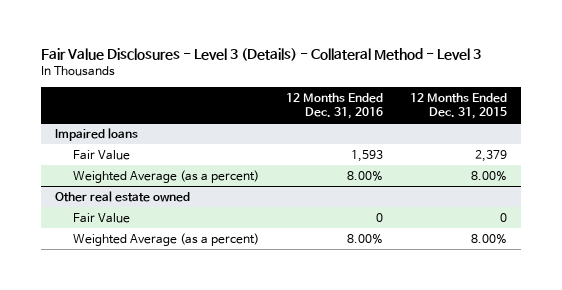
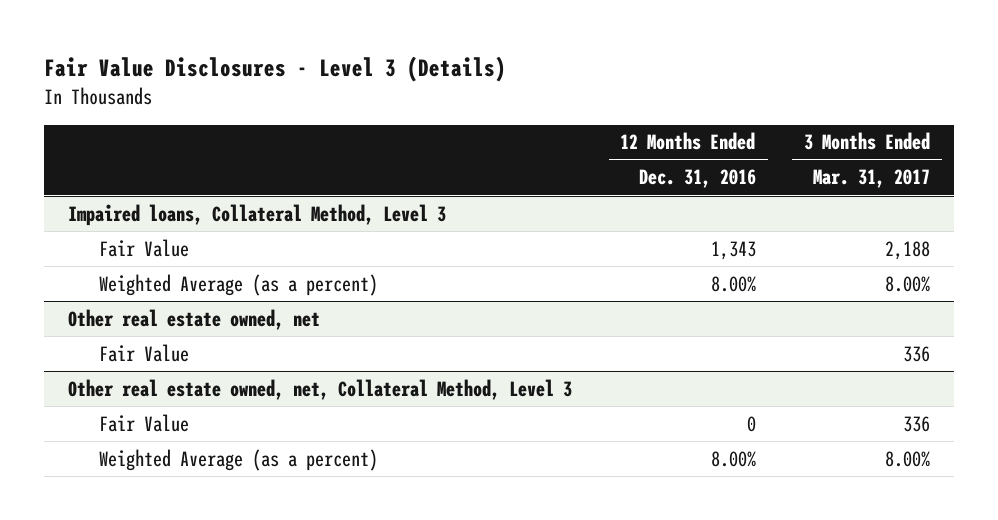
- Fair Value Disclosures - Level 3 (Details) - Collateral Method - Level 3
+ Fair Value Disclosures - Level 3 (Details)
- | 12 Months Ended Dec. 31, 2016 | 12 Months Ended Dec. 31, 2015
+ | 12 Months Ended Dec. 31, 2016 | 3 Months Ended Mar. 31, 2017
- Impaired loans
- Fair Value | 1,593 | 2,379
+ Impaired loans, Collateral Method, Level 3
+ Fair Value | 1,343 | 2,188
- Other real estate owned
+ Other real estate owned, net
+ Fair Value | | 336
+ Other real estate owned, net, Collateral Method, Level 3

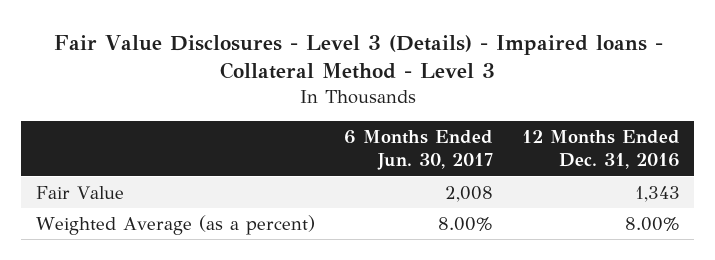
- Fair Value Disclosures - Level 3 (Details)
+ Fair Value Disclosures - Level 3 (Details) - Impaired loans - Collateral Method - Level 3
- | 12 Months Ended Dec. 31, 2016 | 3 Months Ended Mar. 31, 2017
+ | 6 Months Ended Jun. 30, 2017 | 12 Months Ended Dec. 31, 2016
- Impaired loans, Collateral Method, Level 3
- Other real estate owned, net
- Fair Value | | 336
- Other real estate owned, net, Collateral Method, Level 3
- Fair Value | 0 | 336
- Weighted Average (as a percent) | 8.00% | 8.00%

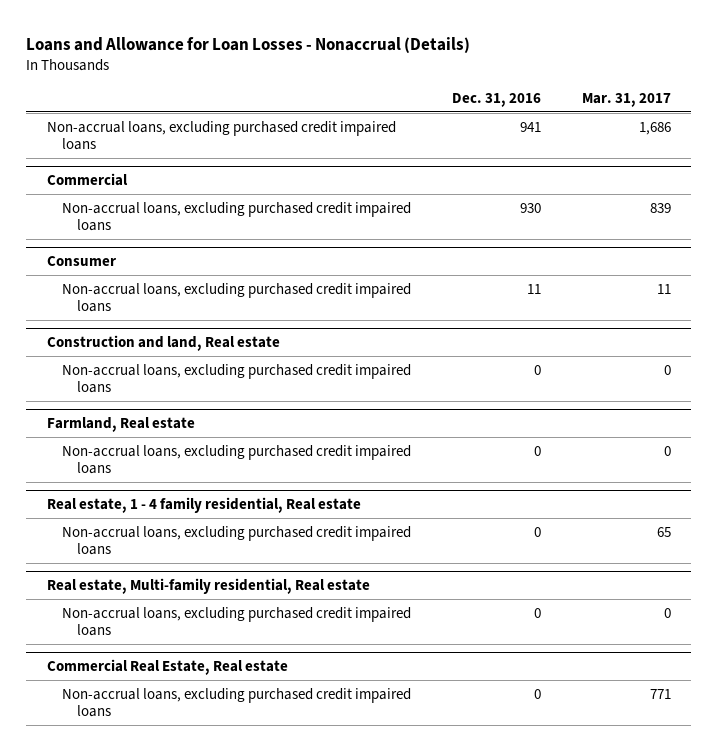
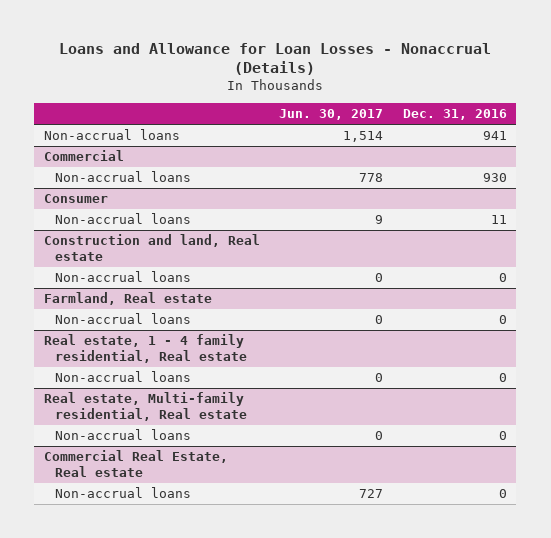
- | Dec. 31, 2016 | Mar. 31, 2017
+ | Jun. 30, 2017 | Dec. 31, 2016
- Non-accrual loans, excluding purchased credit impaired loans | 941 | 1,686
+ Non-accrual loans | 1,514 | 941
@ Commercial
- Non-accrual loans, excluding purchased credit impaired loans | 930 | 839
+ Non-accrual loans | 778 | 930
@ Consumer
- Non-accrual loans, excluding purchased credit impaired loans | 11 | 11
+ Non-accrual loans | 9 | 11
@ Construction and land, Real estate
- Non-accrual loans, excluding purchased credit impaired loans | 0 | 0
+ Non-accrual loans | 0 | 0
@ Farmland, Real estate
- Non-accrual loans, excluding purchased credit impaired loans | 0 | 0
+ Non-accrual loans | 0 | 0
@ Real estate, 1 - 4 family residential, Real estate
- Non-accrual loans, excluding purchased credit impaired loans | 0 | 65
+ Non-accrual loans | 0 | 0
@ Real estate, Multi-family residential, Real estate
- Non-accrual loans, excluding purchased credit impaired loans | 0 | 0
+ Non-accrual loans | 0 | 0
@ Commercial Real Estate, Real estate
- Non-accrual loans, excluding purchased credit impaired loans | 0 | 771
+ Non-accrual loans | 727 | 0

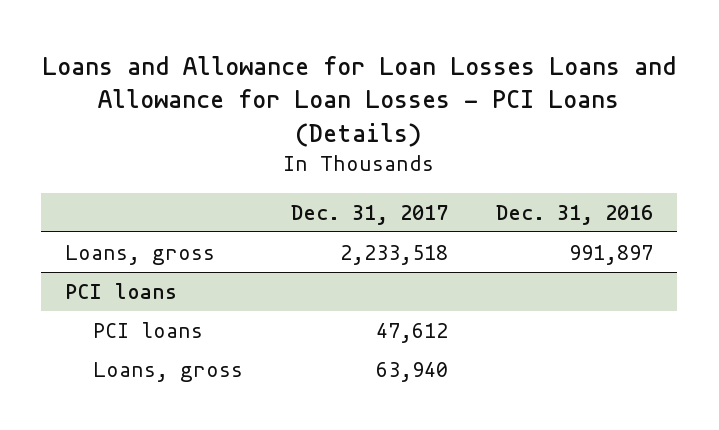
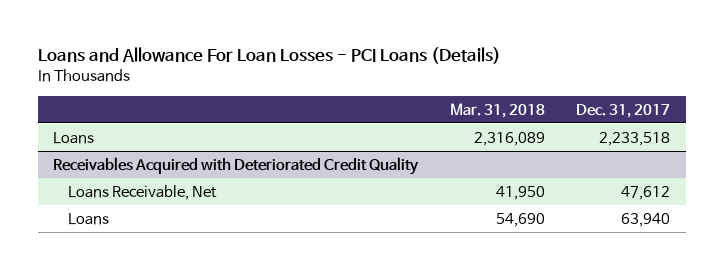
- Loans and Allowance for Loan Losses Loans and Allowance for Loan Losses - PCI Loans (Details)
+ Loans and Allowance For Loan Losses - PCI Loans (Details)
- | Dec. 31, 2017 | Dec. 31, 2016
+ | Mar. 31, 2018 | Dec. 31, 2017
- Loans, gross | 2,233,518 | 991,897
- PCI loans
- PCI loans | 47,612 |
- Loans, gross | 63,940 |
+ Loans | 2,316,089 | 2,233,518
+ Receivables Acquired with Deteriorated Credit Quality
+ Loans Receivable, Net | 41,950 | 47,612
+ Loans | 54,690 | 63,940

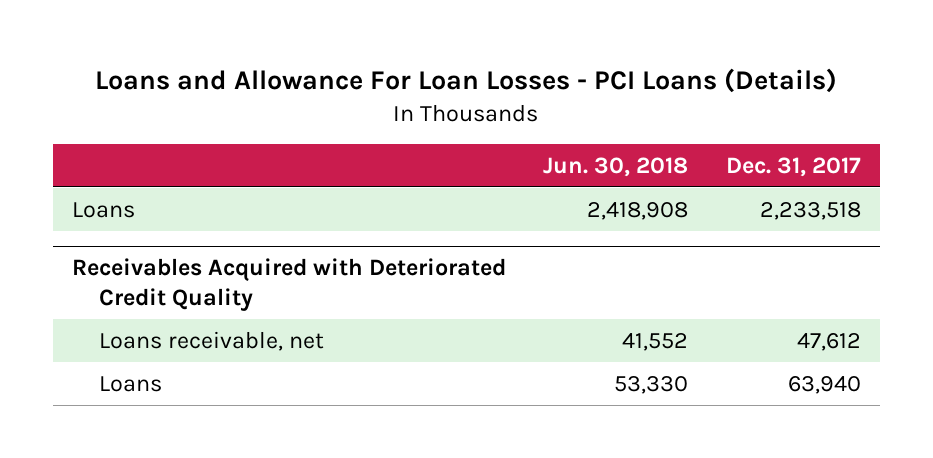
- | Mar. 31, 2018 | Dec. 31, 2017
+ | Jun. 30, 2018 | Dec. 31, 2017
@ Receivables Acquired with Deteriorated Credit Quality
- Loans Receivable, Net | 41,950 | 47,612
+ Loans receivable, net | 41,552 | 47,612

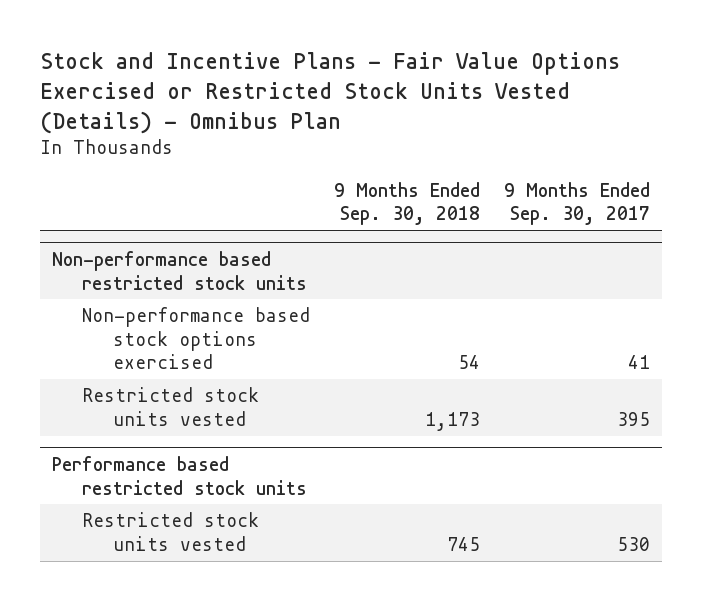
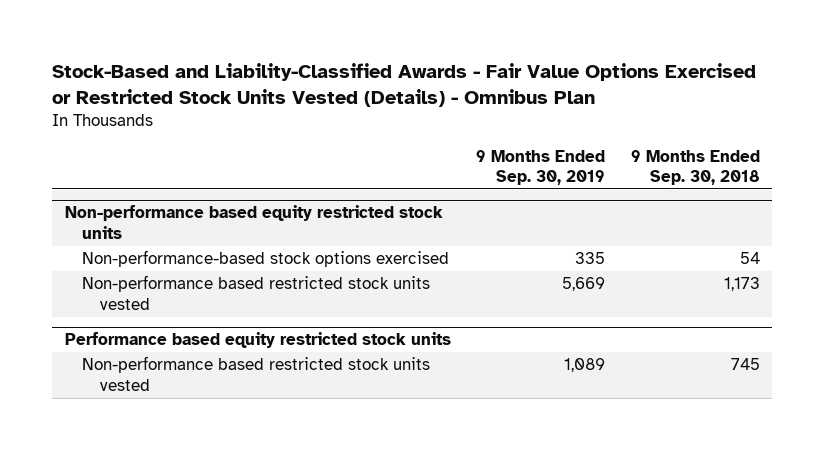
- Stock and Incentive Plans - Fair Value Options Exercised or Restricted Stock Units Vested (Details) - Omnibus Plan
+ Stock-Based and Liability-Classified Awards - Fair Value Options Exercised or Restricted Stock Units Vested (Details) - Omnibus Plan
- | 9 Months Ended Sep. 30, 2018 | 9 Months Ended Sep. 30, 2017
+ | 9 Months Ended Sep. 30, 2019 | 9 Months Ended Sep. 30, 2018
- Non-performance based restricted stock units
- Non-performance based stock options exercised | 54 | 41
- Restricted stock units vested | 1,173 | 395
- Performance based restricted stock units
- Restricted stock units vested | 745 | 530
+ Non-performance based equity restricted stock units
+ Non-performance-based stock options exercised | 335 | 54
+ Non-performance based restricted stock units vested | 5,669 | 1,173
+ Performance based equity restricted stock units
+ Non-performance based restricted stock units vested | 1,089 | 745

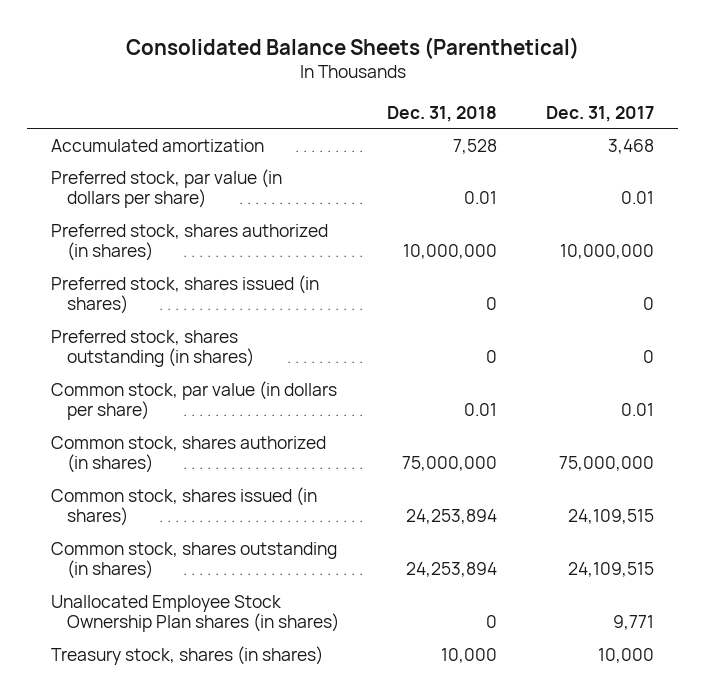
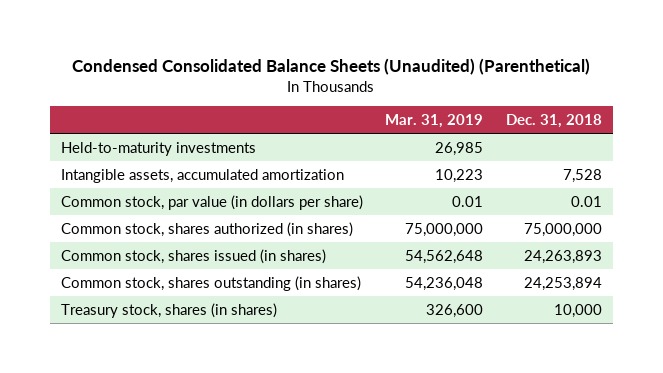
- Consolidated Balance Sheets (Parenthetical)
+ Condensed Consolidated Balance Sheets (Unaudited) (Parenthetical)
- | Dec. 31, 2018 | Dec. 31, 2017
+ | Mar. 31, 2019 | Dec. 31, 2018
- Accumulated amortization | 7,528 | 3,468
- Preferred stock, par value (in dollars per share) | 0.01 | 0.01
- Preferred stock, shares authorized (in shares) | 10,000,000 | 10,000,000
- Preferred stock, shares issued (in shares) | 0 | 0
- Preferred stock, shares outstanding (in shares) | 0 | 0
+ Held-to-maturity investments | 26,985 |
+ Intangible assets, accumulated amortization | 10,223 | 7,528
- Common stock, shares issued (in shares) | 24,253,894 | 24,109,515
+ Common stock, shares issued (in shares) | 54,562,648 | 24,263,893
- Unallocated Employee Stock Ownership Plan shares (in shares) | 0 | 9,771

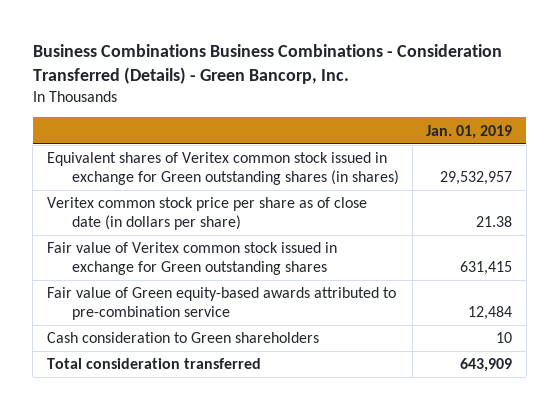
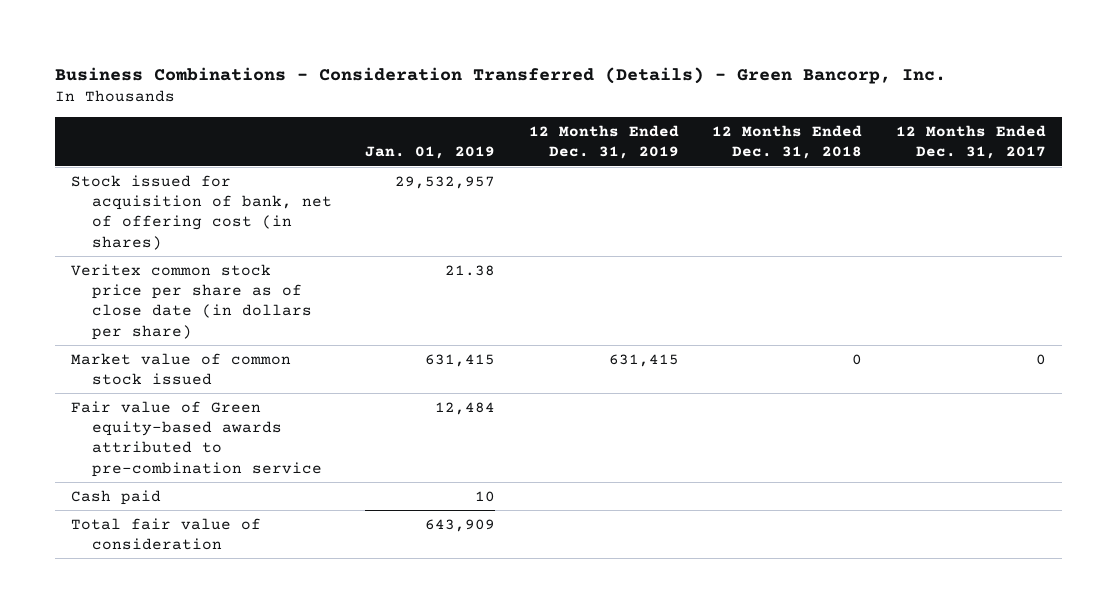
- Business Combinations Business Combinations - Consideration Transferred (Details) - Green Bancorp, Inc.
+ Business Combinations - Consideration Transferred (Details) - Green Bancorp, Inc.
- | Jan. 01, 2019
+ | Jan. 01, 2019 | 12 Months Ended Dec. 31, 2019 | 12 Months Ended Dec. 31, 2018 | 12 Months Ended Dec. 31, 2017
- Equivalent shares of Veritex common stock issued in exchange for Green outstanding shares (in shares) | 29,532,957
+ Stock issued for acquisition of bank, net of offering cost (in shares) | 29,532,957 | | |
- Fair value of Veritex common stock issued in exchange for Green outstanding shares | 631,415
+ Market value of common stock issued | 631,415 | 631,415 | 0 | 0
- Cash consideration to Green shareholders | 10
- Total consideration transferred | 643,909
+ Cash paid | 10 | | |
+ Total fair value of consideration | 643,909 | | |

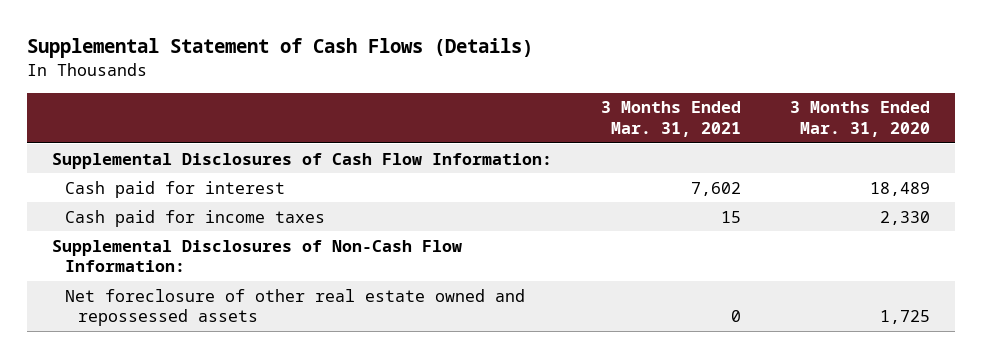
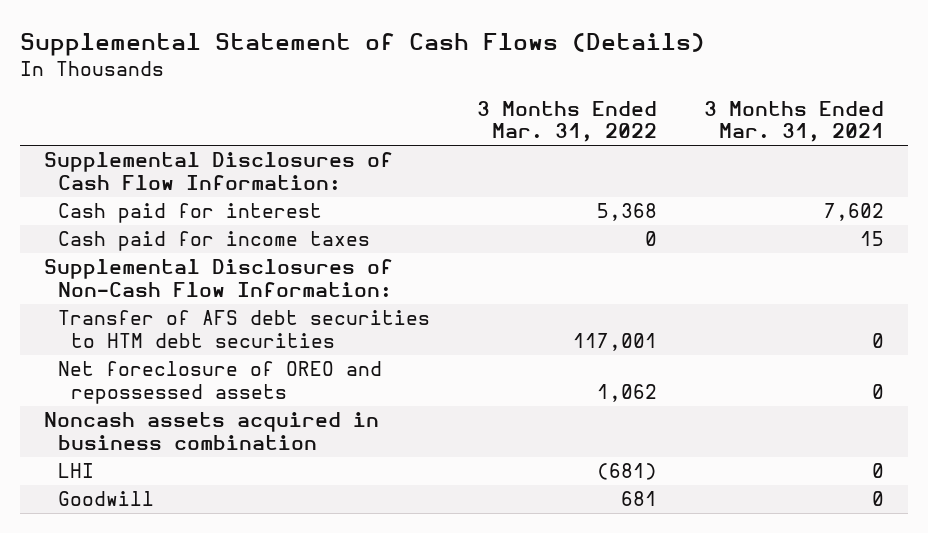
- | 3 Months Ended Mar. 31, 2021 | 3 Months Ended Mar. 31, 2020
+ | 3 Months Ended Mar. 31, 2022 | 3 Months Ended Mar. 31, 2021
- Net foreclosure of other real estate owned and repossessed assets | 0 | 1,725
+ Transfer of AFS debt securities to HTM debt securities | 117,001 | 0
+ Net foreclosure of OREO and repossessed assets | 1,062 | 0
+ Noncash assets acquired in business combination
+ LHI | (681) | 0
+ Goodwill | 681 | 0

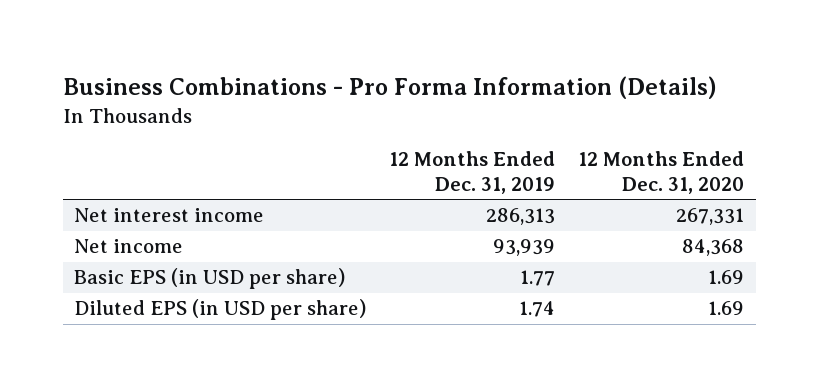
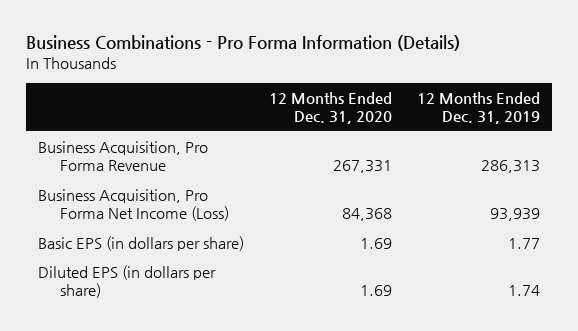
- | 12 Months Ended Dec. 31, 2019 | 12 Months Ended Dec. 31, 2020
+ | 12 Months Ended Dec. 31, 2020 | 12 Months Ended Dec. 31, 2019
- Net interest income | 286,313 | 267,331
- Net income | 93,939 | 84,368
- Basic EPS (in USD per share) | 1.77 | 1.69
- Diluted EPS (in USD per share) | 1.74 | 1.69
+ Business Acquisition, Pro Forma Revenue | 267,331 | 286,313
+ Business Acquisition, Pro Forma Net Income (Loss) | 84,368 | 93,939
+ Basic EPS (in dollars per share) | 1.69 | 1.77
+ Diluted EPS (in dollars per share) | 1.69 | 1.74

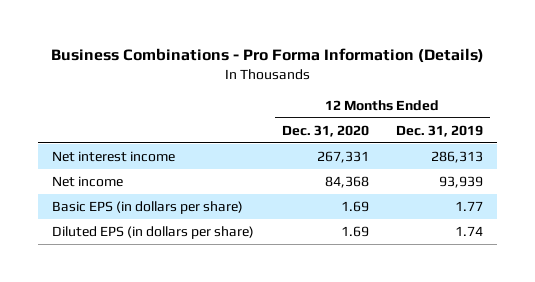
- Business Acquisition, Pro Forma Revenue | 267,331 | 286,313
- Business Acquisition, Pro Forma Net Income (Loss) | 84,368 | 93,939
+ Net interest income | 267,331 | 286,313
+ Net income | 84,368 | 93,939

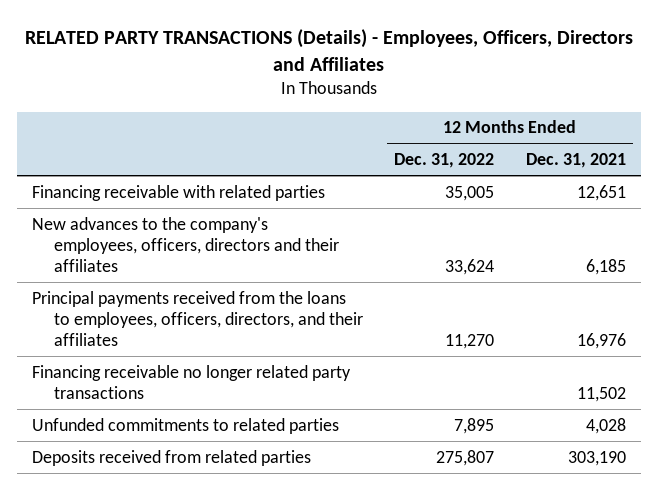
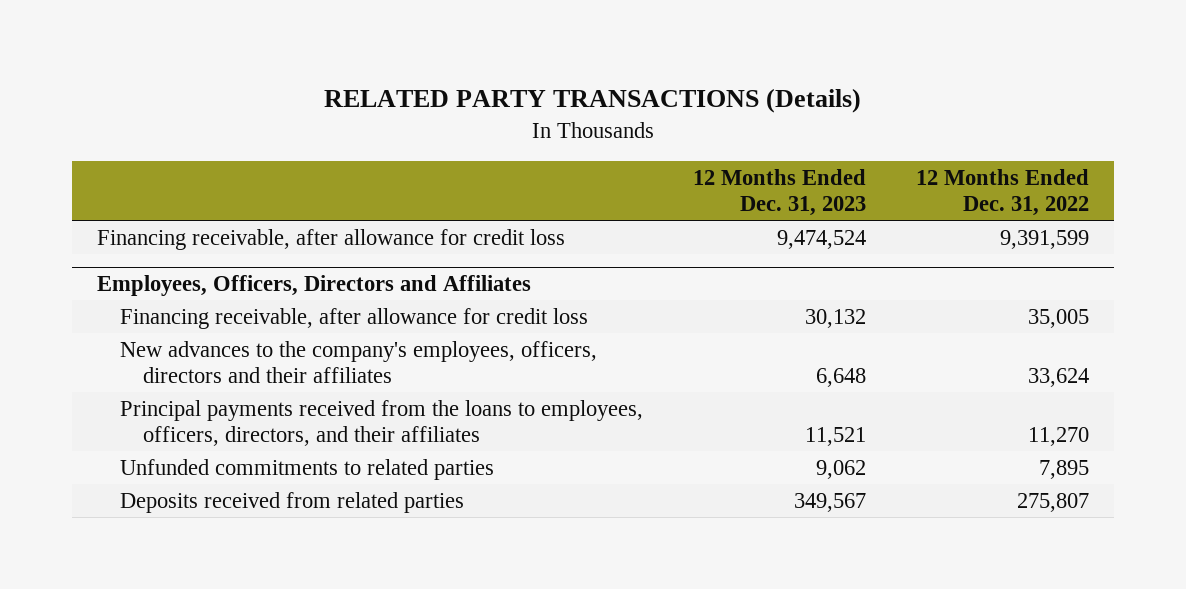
- RELATED PARTY TRANSACTIONS (Details) - Employees, Officers, Directors and Affiliates
+ RELATED PARTY TRANSACTIONS (Details)
- | 12 Months Ended Dec. 31, 2022 | 12 Months Ended Dec. 31, 2021
+ | 12 Months Ended Dec. 31, 2023 | 12 Months Ended Dec. 31, 2022
- Financing receivable with related parties | 35,005 | 12,651
+ Financing receivable, after allowance for credit loss | 9,474,524 | 9,391,599
+ Employees, Officers, Directors and Affiliates
+ Financing receivable, after allowance for credit loss | 30,132 | 35,005
- Financing receivable no longer related party transactions | | 11,502

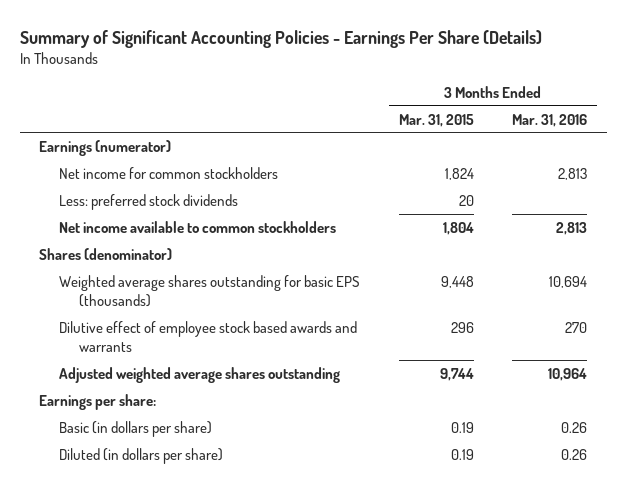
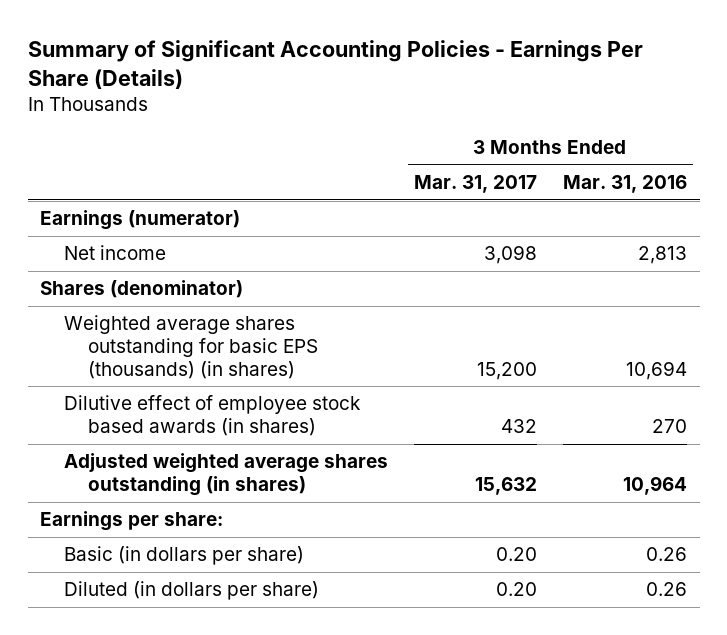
- | 3 Months Ended Mar. 31, 2015 | 3 Months Ended Mar. 31, 2016
+ | 3 Months Ended Mar. 31, 2017 | 3 Months Ended Mar. 31, 2016
- Net income for common stockholders | 1,824 | 2,813
- Less: preferred stock dividends | 20 |
- Net income available to common stockholders | 1,804 | 2,813
+ Net income | 3,098 | 2,813
- Weighted average shares outstanding for basic EPS (thousands) | 9,448 | 10,694
- Dilutive effect of employee stock based awards and warrants | 296 | 270
- Adjusted weighted average shares outstanding | 9,744 | 10,964
+ Weighted average shares outstanding for basic EPS (thousands) (in shares) | 15,200 | 10,694
+ Dilutive effect of employee stock based awards (in shares) | 432 | 270
+ Adjusted weighted average shares outstanding (in shares) | 15,632 | 10,964

